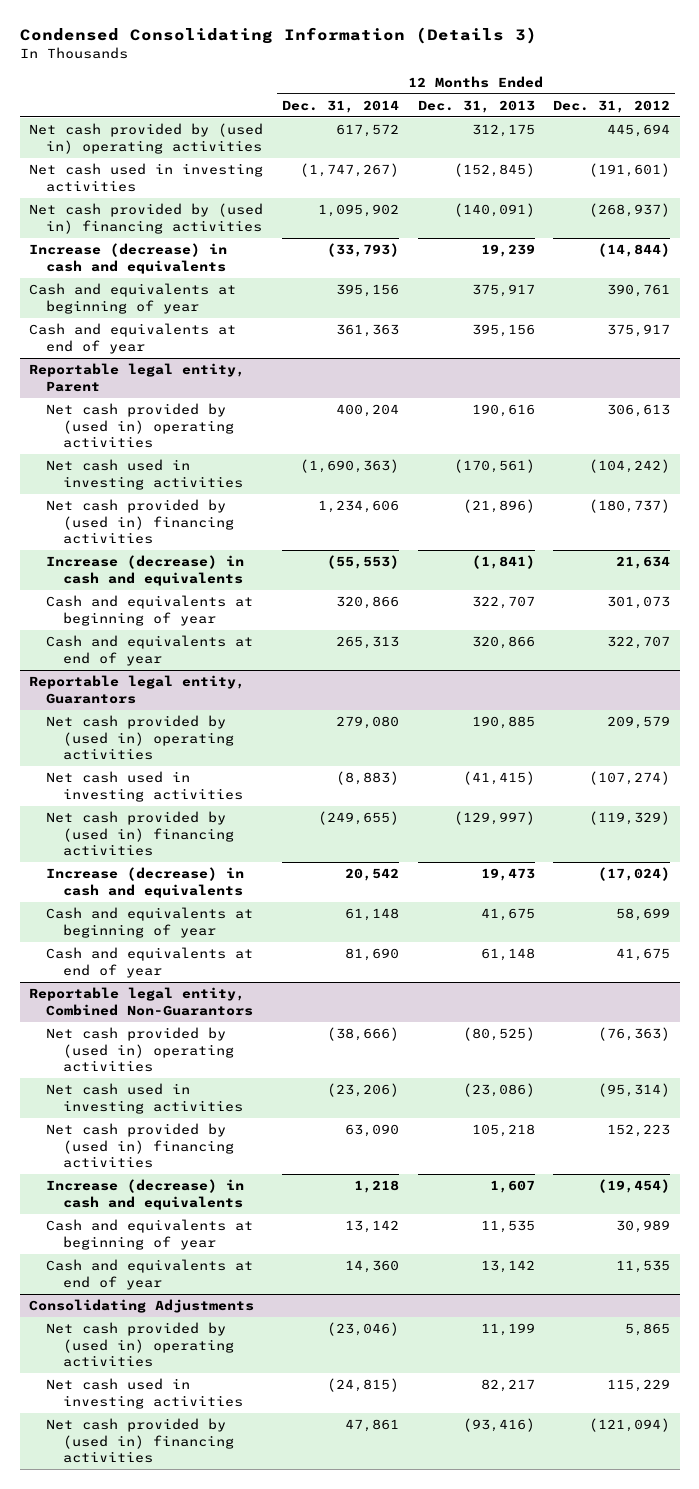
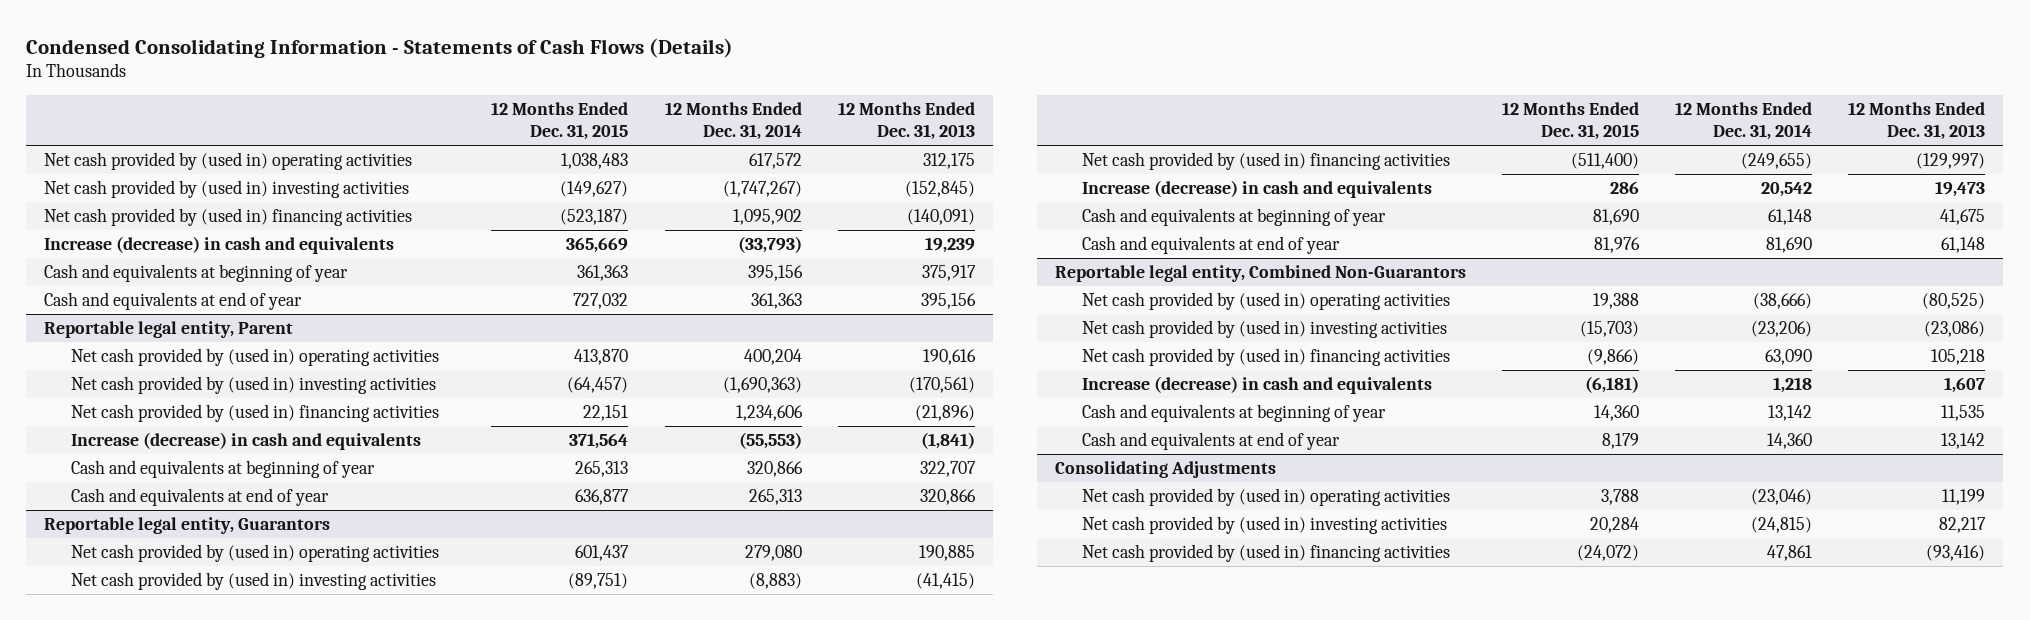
- Condensed Consolidating Information (Details 3)
+ Condensed Consolidating Information - Statements of Cash Flows (Details)
- | 12 Months Ended Dec. 31, 2014 | 12 Months Ended Dec. 31, 2013 | 12 Months Ended Dec. 31, 2012
+ | 12 Months Ended Dec. 31, 2015 | 12 Months Ended Dec. 31, 2014 | 12 Months Ended Dec. 31, 2013
- Net cash used in investing activities | (1,747,267) | (152,845) | (191,601)
+ Net cash provided by (used in) investing activities | (149,627) | (1,747,267) | (152,845)
@ Reportable legal entity, Parent
- Net cash used in investing activities | (1,690,363) | (170,561) | (104,242)
+ Net cash provided by (used in) investing activities | (64,457) | (1,690,363) | (170,561)
@ Reportable legal entity, Guarantors
- Net cash used in investing activities | (8,883) | (41,415) | (107,274)
+ Net cash provided by (used in) investing activities | (89,751) | (8,883) | (41,415)
@ Reportable legal entity, Combined Non-Guarantors
- Net cash used in investing activities | (23,206) | (23,086) | (95,314)
+ Net cash provided by (used in) investing activities | (15,703) | (23,206) | (23,086)
@ Consolidating Adjustments
- Net cash used in investing activities | (24,815) | 82,217 | 115,229
+ Net cash provided by (used in) investing activities | 20,284 | (24,815) | 82,217

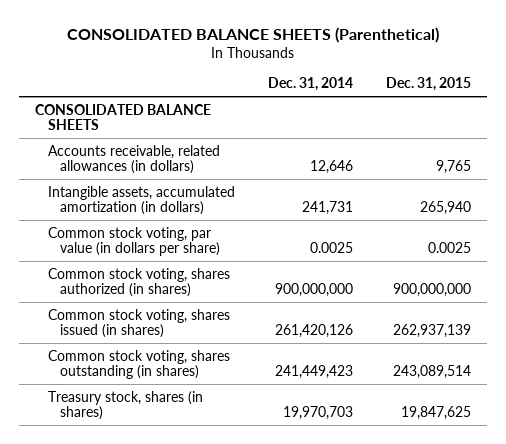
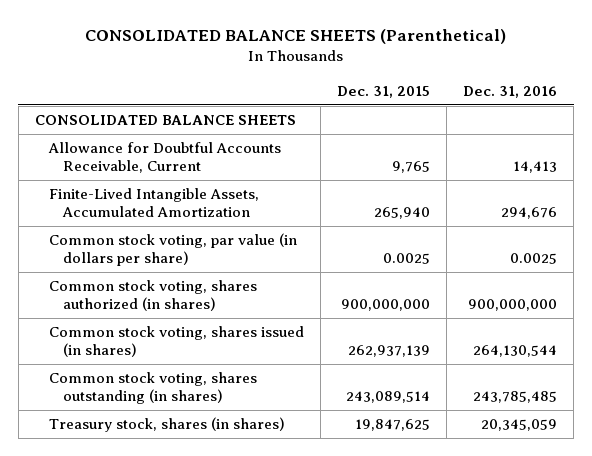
- | Dec. 31, 2014 | Dec. 31, 2015
+ | Dec. 31, 2015 | Dec. 31, 2016
- Accounts receivable, related allowances (in dollars) | 12,646 | 9,765
- Intangible assets, accumulated amortization (in dollars) | 241,731 | 265,940
+ Allowance for Doubtful Accounts Receivable, Current | 9,765 | 14,413
+ Finite-Lived Intangible Assets, Accumulated Amortization | 265,940 | 294,676

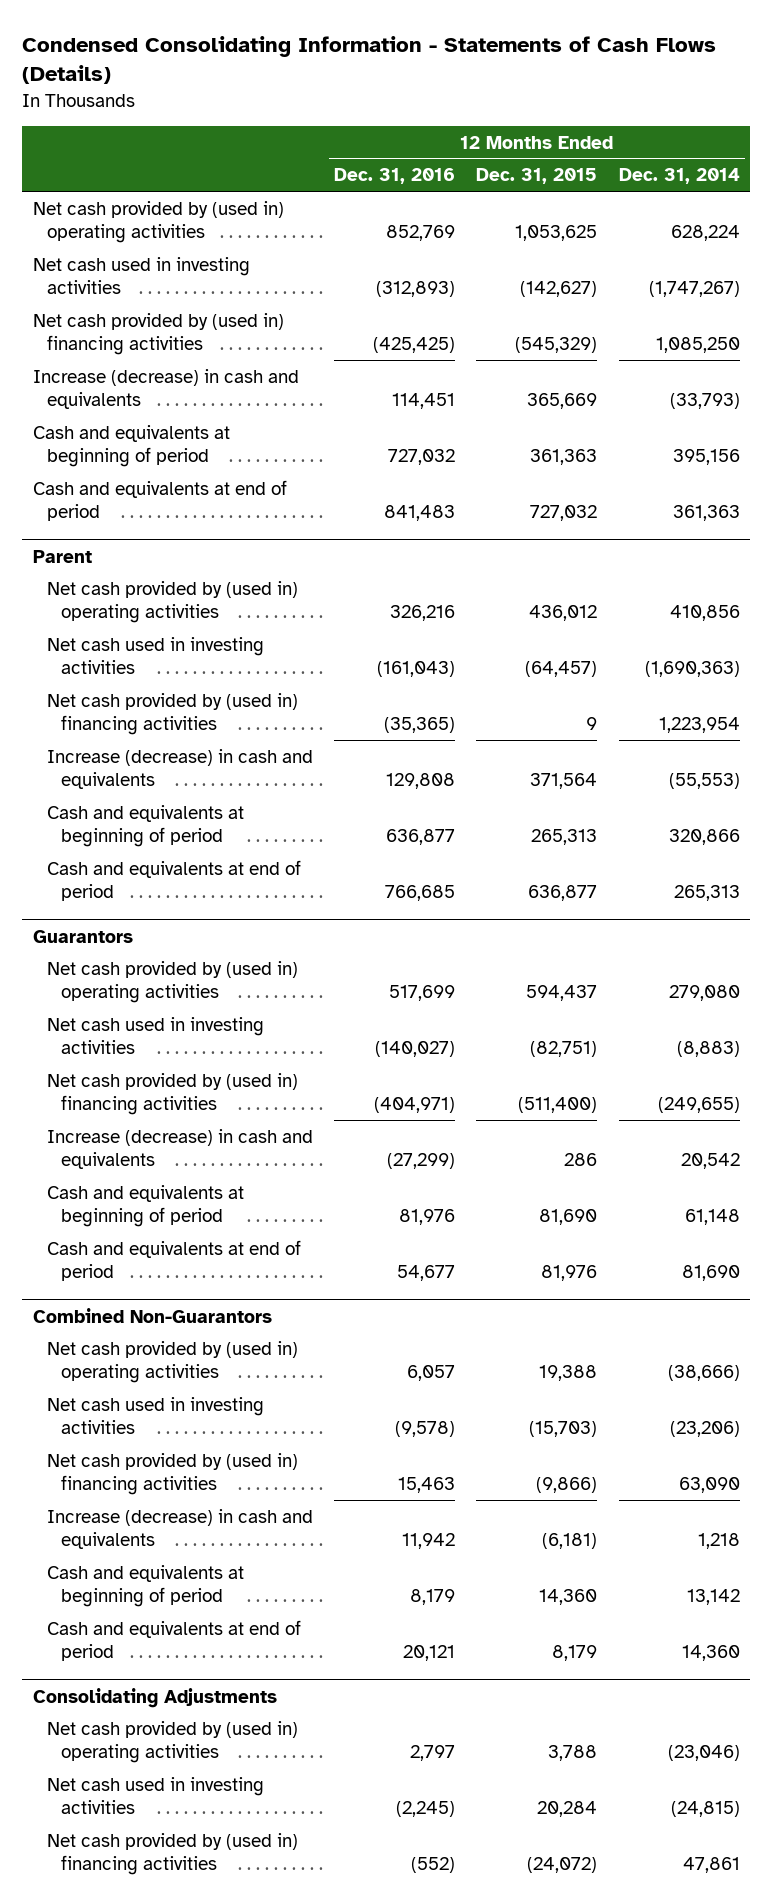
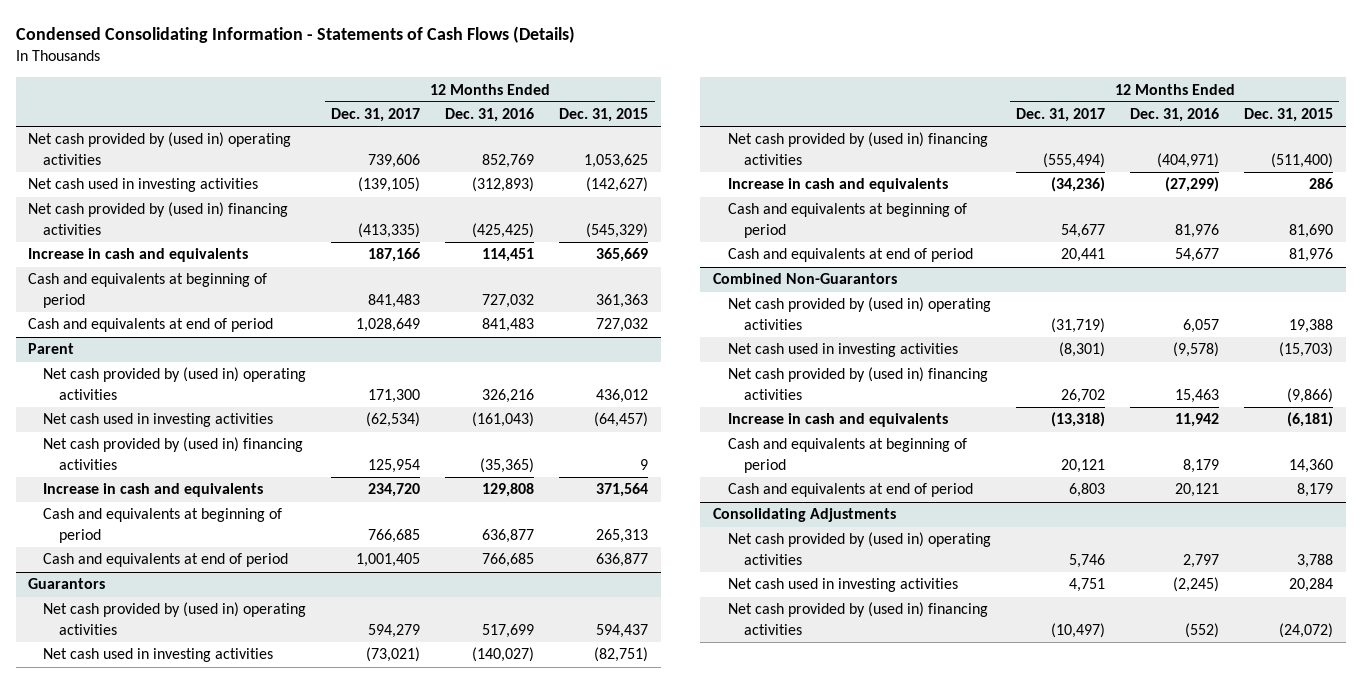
- | 12 Months Ended Dec. 31, 2016 | 12 Months Ended Dec. 31, 2015 | 12 Months Ended Dec. 31, 2014
+ | 12 Months Ended Dec. 31, 2017 | 12 Months Ended Dec. 31, 2016 | 12 Months Ended Dec. 31, 2015
- Increase (decrease) in cash and equivalents | 114,451 | 365,669 | (33,793)
+ Increase in cash and equivalents | 187,166 | 114,451 | 365,669
@ Parent
- Increase (decrease) in cash and equivalents | 129,808 | 371,564 | (55,553)
+ Increase in cash and equivalents | 234,720 | 129,808 | 371,564
@ Guarantors
- Increase (decrease) in cash and equivalents | (27,299) | 286 | 20,542
+ Increase in cash and equivalents | (34,236) | (27,299) | 286
@ Combined Non-Guarantors
- Increase (decrease) in cash and equivalents | 11,942 | (6,181) | 1,218
+ Increase in cash and equivalents | (13,318) | 11,942 | (6,181)

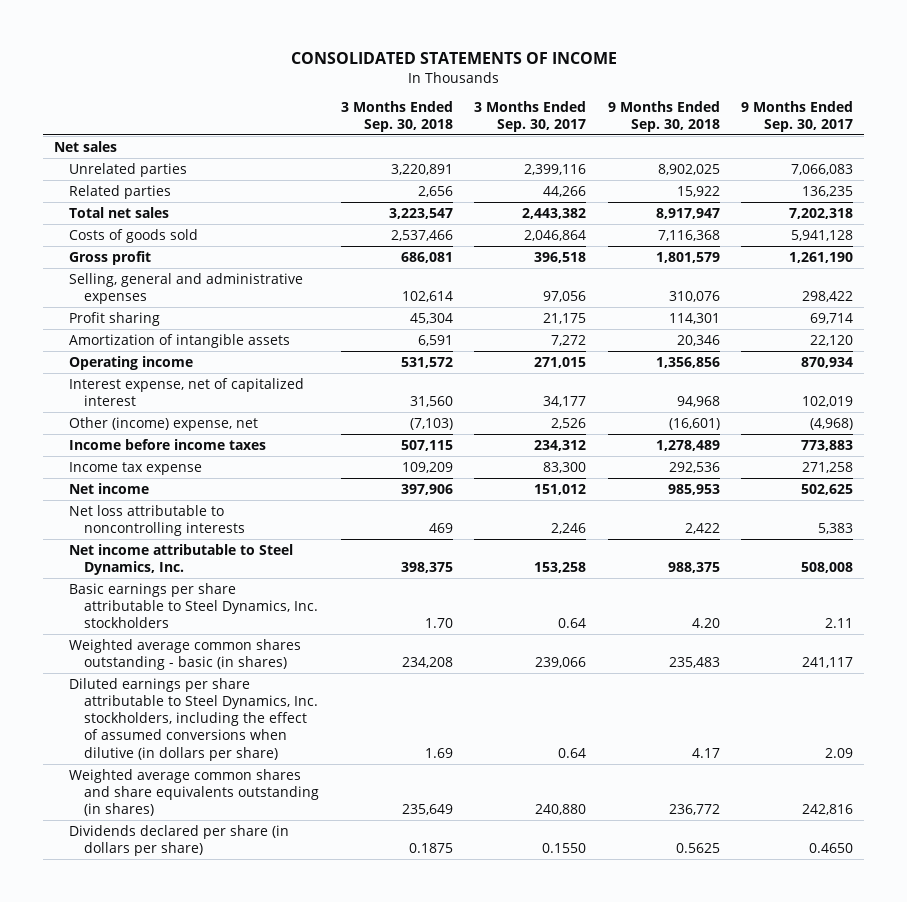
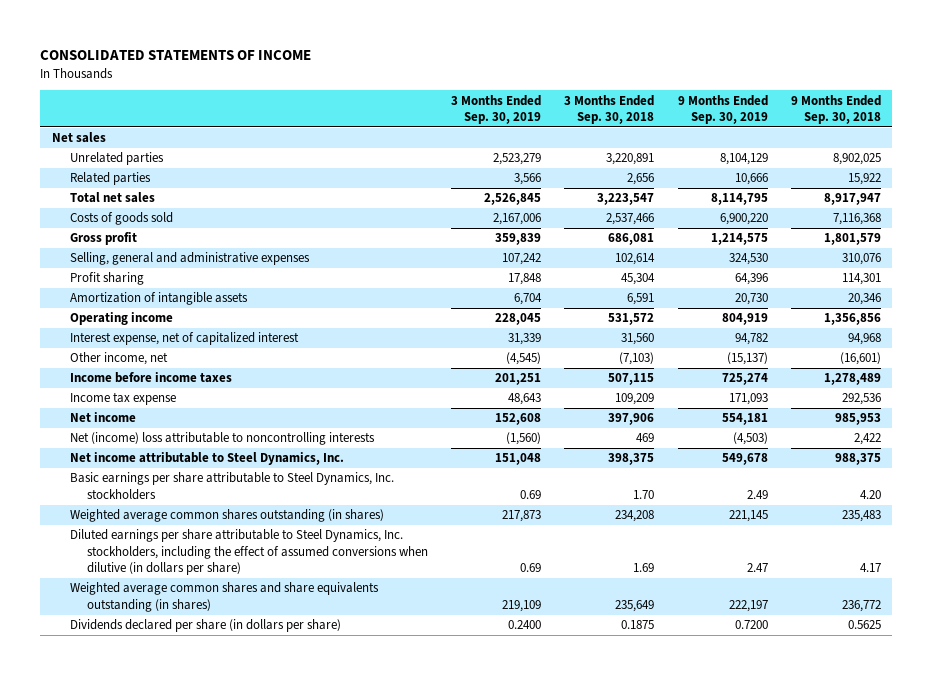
- | 3 Months Ended Sep. 30, 2018 | 3 Months Ended Sep. 30, 2017 | 9 Months Ended Sep. 30, 2018 | 9 Months Ended Sep. 30, 2017
+ | 3 Months Ended Sep. 30, 2019 | 3 Months Ended Sep. 30, 2018 | 9 Months Ended Sep. 30, 2019 | 9 Months Ended Sep. 30, 2018
- Other (income) expense, net | (7,103) | 2,526 | (16,601) | (4,968)
+ Other income, net | (4,545) | (7,103) | (15,137) | (16,601)
- Net loss attributable to noncontrolling interests | 469 | 2,246 | 2,422 | 5,383
+ Net (income) loss attributable to noncontrolling interests | (1,560) | 469 | (4,503) | 2,422
- Weighted average common shares outstanding - basic (in shares) | 234,208 | 239,066 | 235,483 | 241,117
+ Weighted average common shares outstanding (in shares) | 217,873 | 234,208 | 221,145 | 235,483

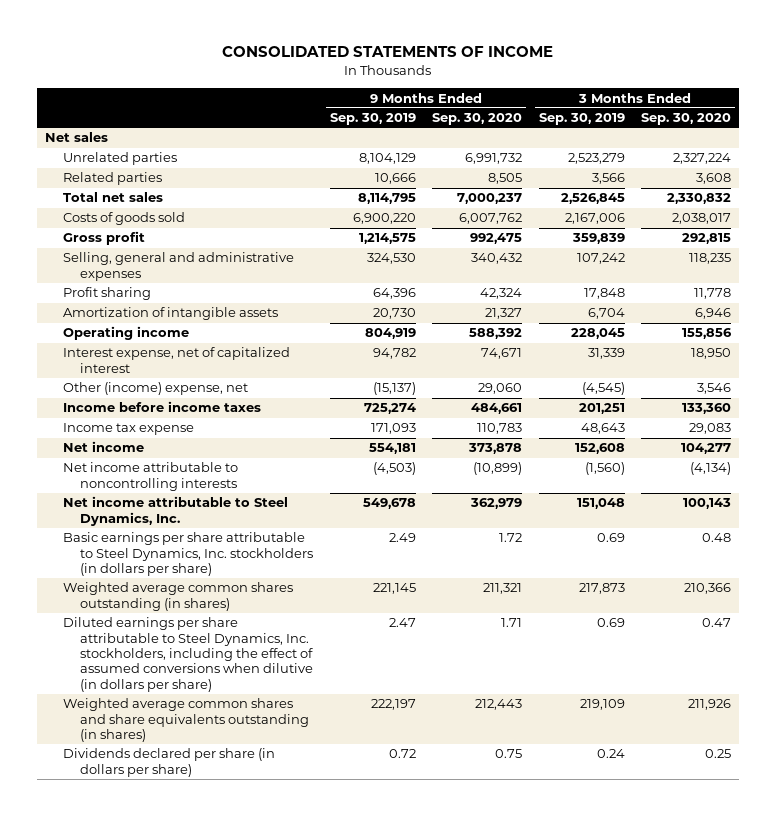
- | 3 Months Ended Sep. 30, 2019 | 3 Months Ended Sep. 30, 2018 | 9 Months Ended Sep. 30, 2019 | 9 Months Ended Sep. 30, 2018
+ | 9 Months Ended Sep. 30, 2019 | 9 Months Ended Sep. 30, 2020 | 3 Months Ended Sep. 30, 2019 | 3 Months Ended Sep. 30, 2020
- Other income, net | (4,545) | (7,103) | (15,137) | (16,601)
+ Other (income) expense, net | (15,137) | 29,060 | (4,545) | 3,546
- Net (income) loss attributable to noncontrolling interests | (1,560) | 469 | (4,503) | 2,422
+ Net income attributable to noncontrolling interests | (4,503) | (10,899) | (1,560) | (4,134)
- Basic earnings per share attributable to Steel Dynamics, Inc. stockholders | 0.69 | 1.70 | 2.49 | 4.20
+ Basic earnings per share attributable to Steel Dynamics, Inc. stockholders (in dollars per share) | 2.49 | 1.72 | 0.69 | 0.48
- Dividends declared per share (in dollars per share) | 0.2400 | 0.1875 | 0.7200 | 0.5625
+ Dividends declared per share (in dollars per share) | 0.72 | 0.75 | 0.24 | 0.25

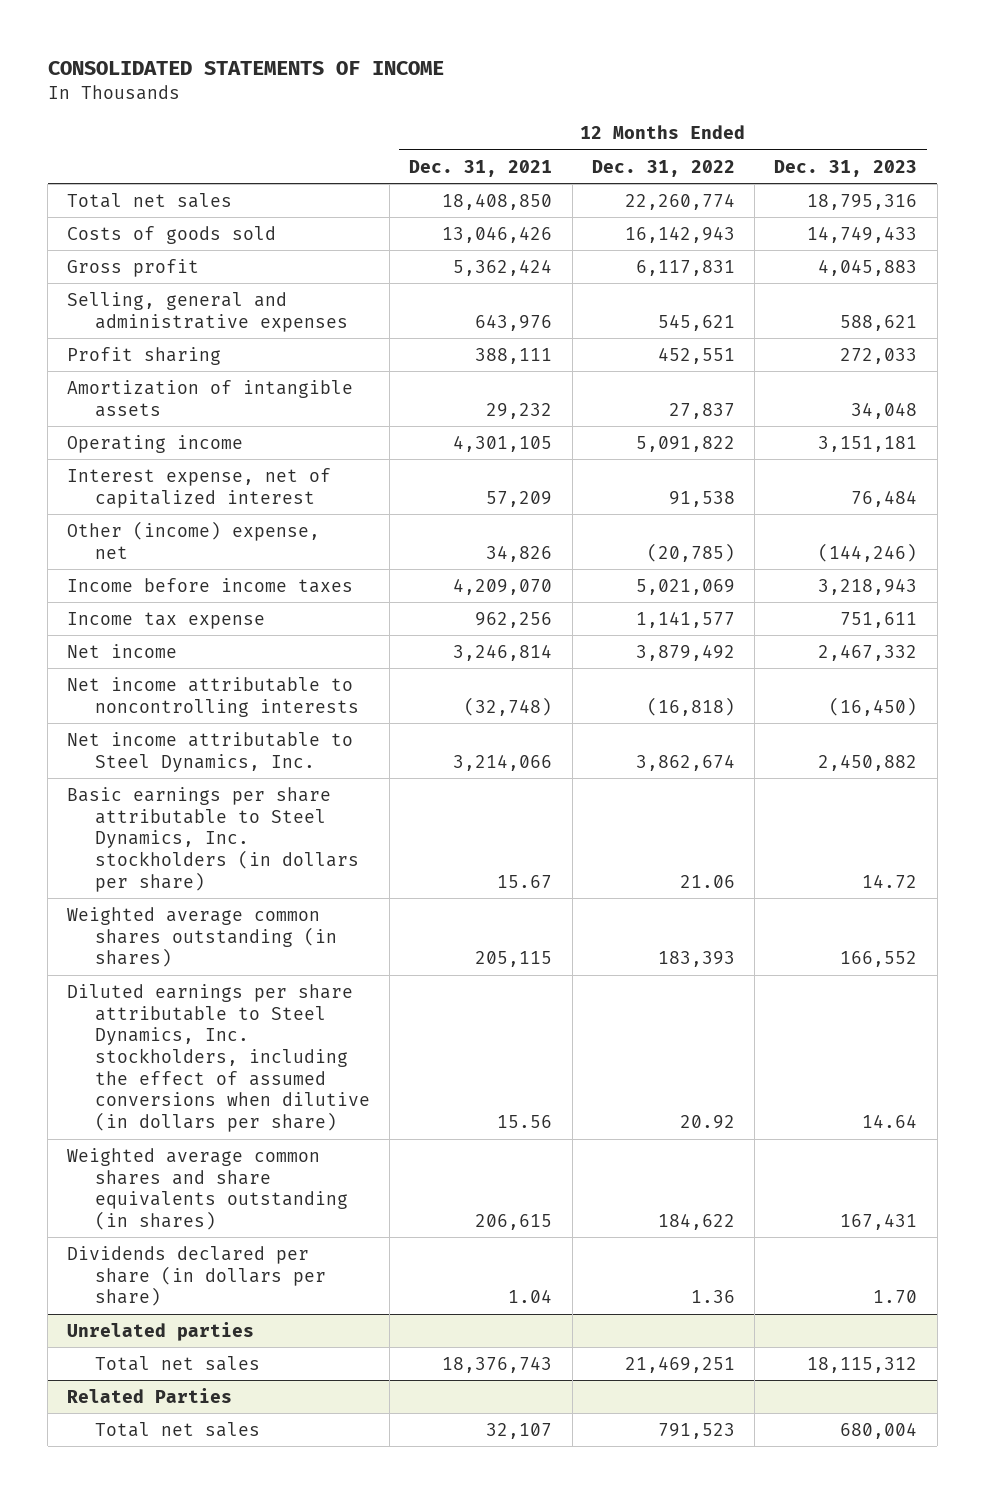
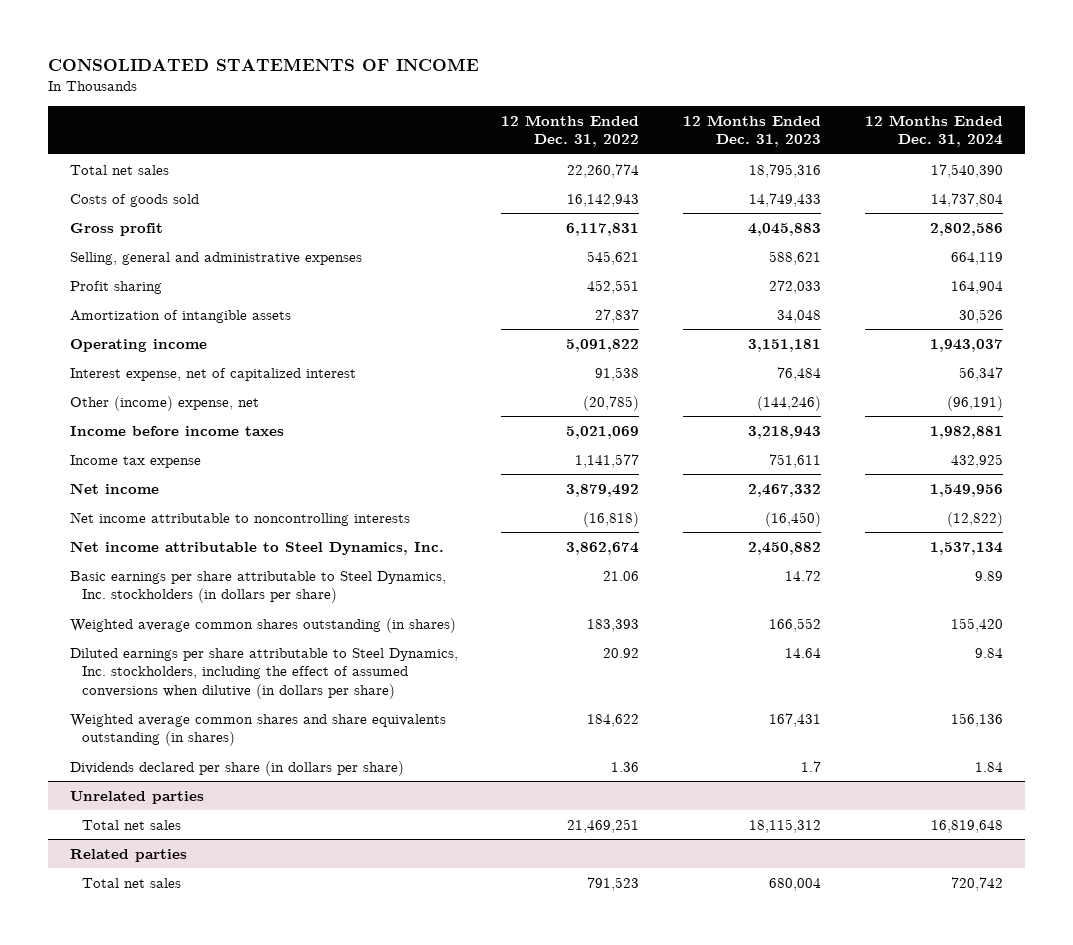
- | 12 Months Ended Dec. 31, 2021 | 12 Months Ended Dec. 31, 2022 | 12 Months Ended Dec. 31, 2023
+ | 12 Months Ended Dec. 31, 2022 | 12 Months Ended Dec. 31, 2023 | 12 Months Ended Dec. 31, 2024
- Dividends declared per share (in dollars per share) | 1.04 | 1.36 | 1.70
+ Dividends declared per share (in dollars per share) | 1.36 | 1.7 | 1.84
- Related Parties
+ Related parties

